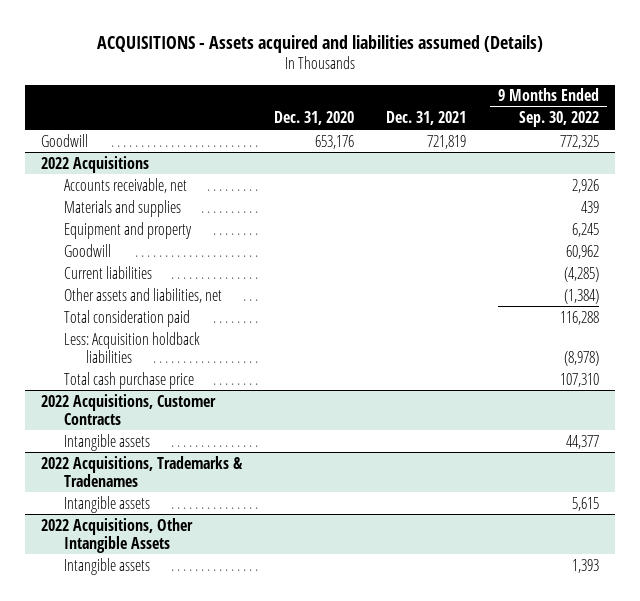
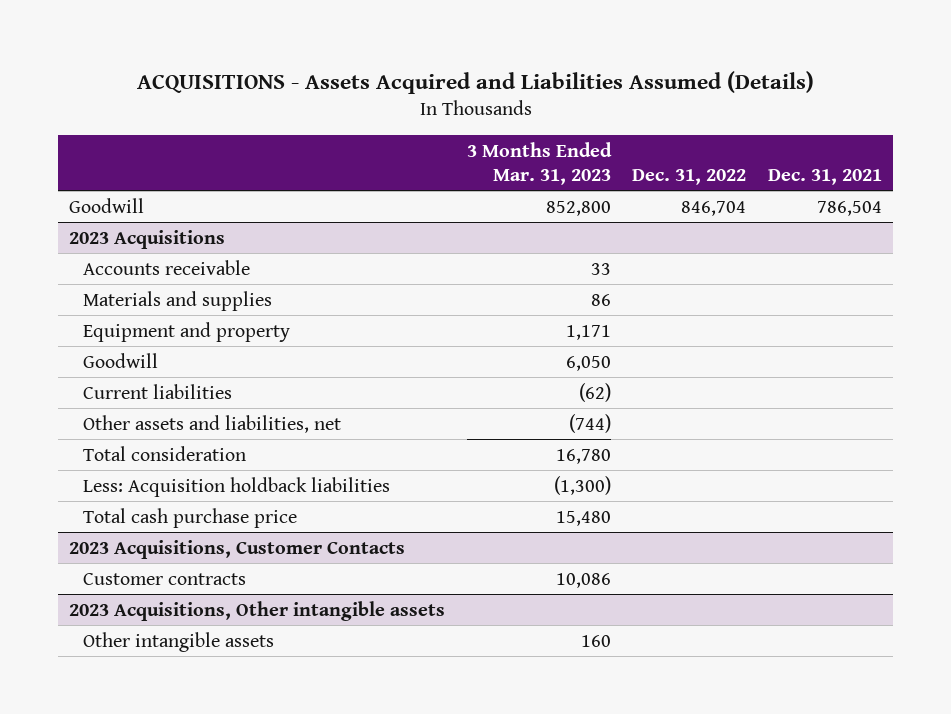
- ACQUISITIONS - Assets acquired and liabilities assumed (Details)
+ ACQUISITIONS - Assets Acquired and Liabilities Assumed (Details)
- | Dec. 31, 2020 | Dec. 31, 2021 | 9 Months Ended Sep. 30, 2022
+ | 3 Months Ended Mar. 31, 2023 | Dec. 31, 2022 | Dec. 31, 2021
- Goodwill | 653,176 | 721,819 | 772,325
- 2022 Acquisitions
- Accounts receivable, net | | | 2,926
- Materials and supplies | | | 439
- Equipment and property | | | 6,245
- Goodwill | | | 60,962
- Current liabilities | | | (4,285)
- Other assets and liabilities, net | | | (1,384)
- Total consideration paid | | | 116,288
- Less: Acquisition holdback liabilities | | | (8,978)
- Total cash purchase price | | | 107,310
- 2022 Acquisitions, Customer Contracts
- Intangible assets | | | 44,377
- 2022 Acquisitions, Trademarks & Tradenames
- Intangible assets | | | 5,615
- 2022 Acquisitions, Other Intangible Assets
- Intangible assets | | | 1,393
+ Goodwill | 852,800 | 846,704 | 786,504
+ 2023 Acquisitions
+ Accounts receivable | 33 | |
+ Materials and supplies | 86 | |
+ Equipment and property | 1,171 | |
+ Goodwill | 6,050 | |
+ Current liabilities | (62) | |
+ Other assets and liabilities, net | (744) | |
+ Total consideration | 16,780 | |
+ Less: Acquisition holdback liabilities | (1,300) | |
+ Total cash purchase price | 15,480 | |
+ 2023 Acquisitions, Customer Contacts
+ Customer contracts | 10,086 | |
+ 2023 Acquisitions, Other intangible assets
+ Other intangible assets | 160 | |

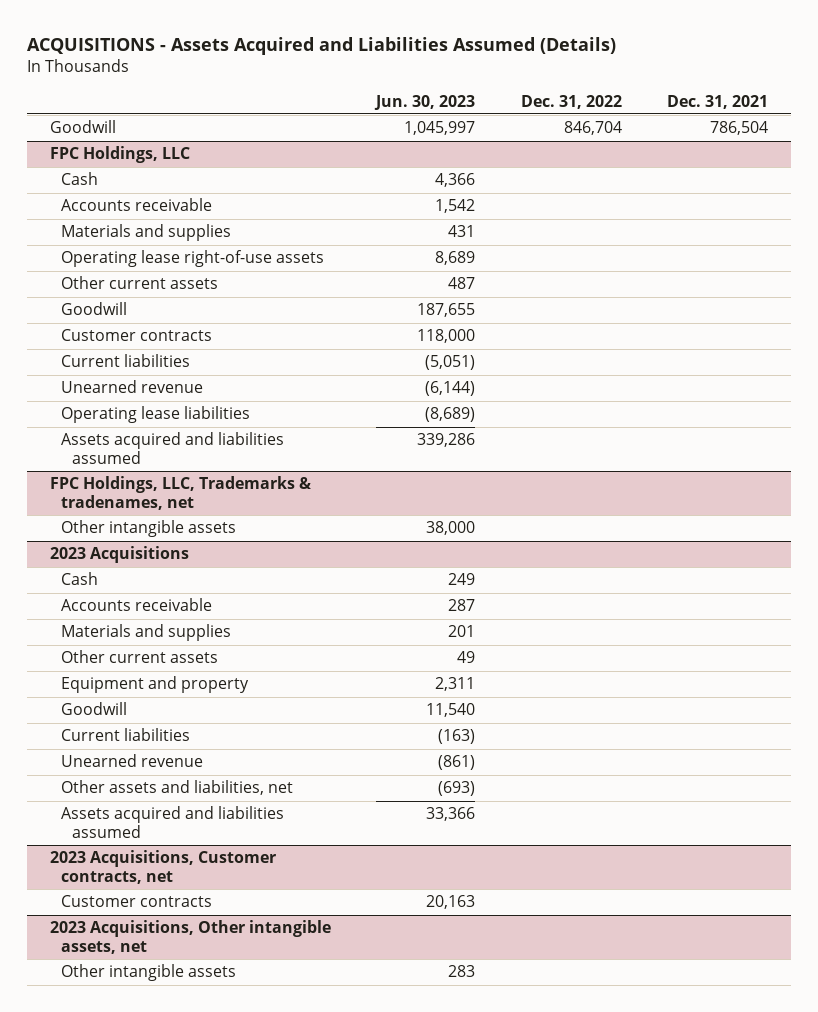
- | 3 Months Ended Mar. 31, 2023 | Dec. 31, 2022 | Dec. 31, 2021
+ | Jun. 30, 2023 | Dec. 31, 2022 | Dec. 31, 2021
+ FPC Holdings, LLC
+ Cash | 4,366 | |
+ Accounts receivable | 1,542 | |
+ Materials and supplies | 431 | |
+ Operating lease right-of-use assets | 8,689 | |
+ Other current assets | 487 | |
+ Goodwill | 187,655 | |
+ Customer contracts | 118,000 | |
+ Current liabilities | (5,051) | |
+ Unearned revenue | (6,144) | |
+ Operating lease liabilities | (8,689) | |
+ Assets acquired and liabilities assumed | 339,286 | |
+ FPC Holdings, LLC, Trademarks & tradenames, net
+ Other intangible assets | 38,000 | |
@ 2023 Acquisitions
+ Cash | 249 | |
+ Other current assets | 49 | |
+ Unearned revenue | (861) | |
- Total consideration | 16,780 | |
- Less: Acquisition holdback liabilities | (1,300) | |
- Total cash purchase price | 15,480 | |
- 2023 Acquisitions, Customer Contacts
@ 2023 Acquisitions
+ Assets acquired and liabilities assumed | 33,366 | |
+ 2023 Acquisitions, Customer contracts, net
- 2023 Acquisitions, Other intangible assets
+ 2023 Acquisitions, Other intangible assets, net

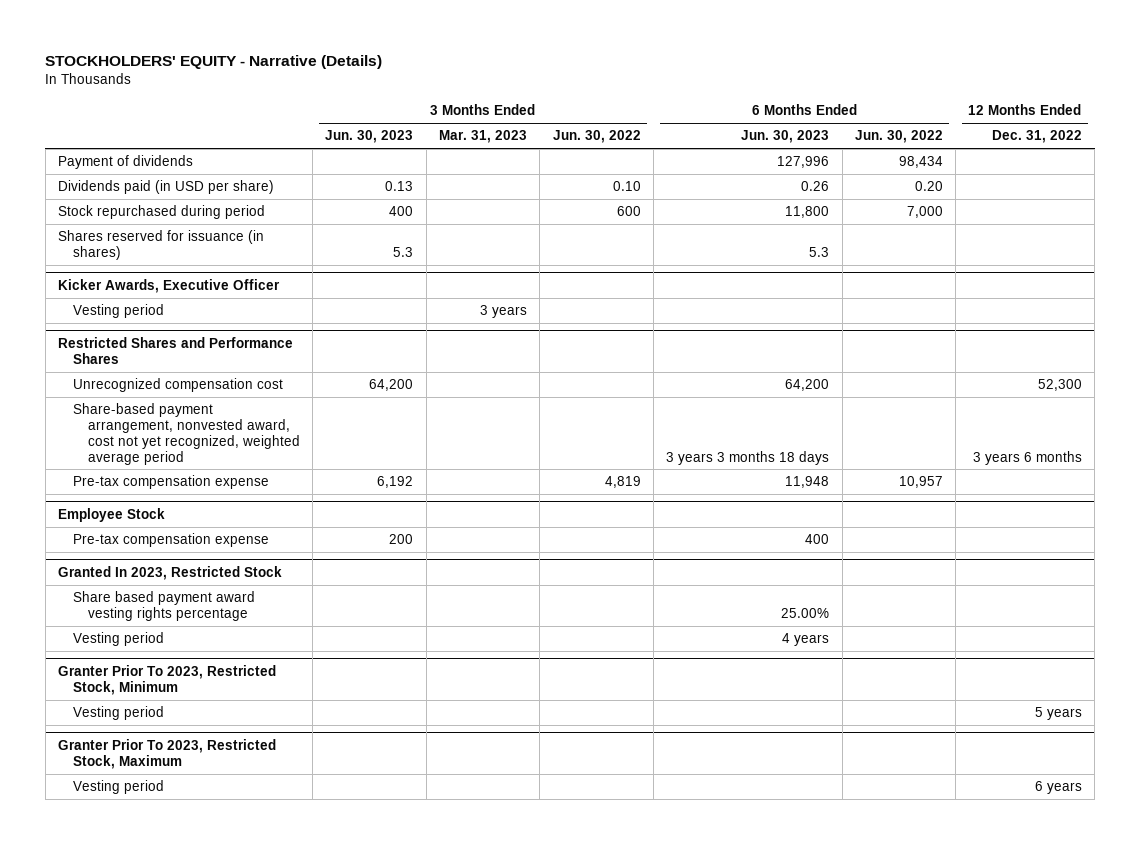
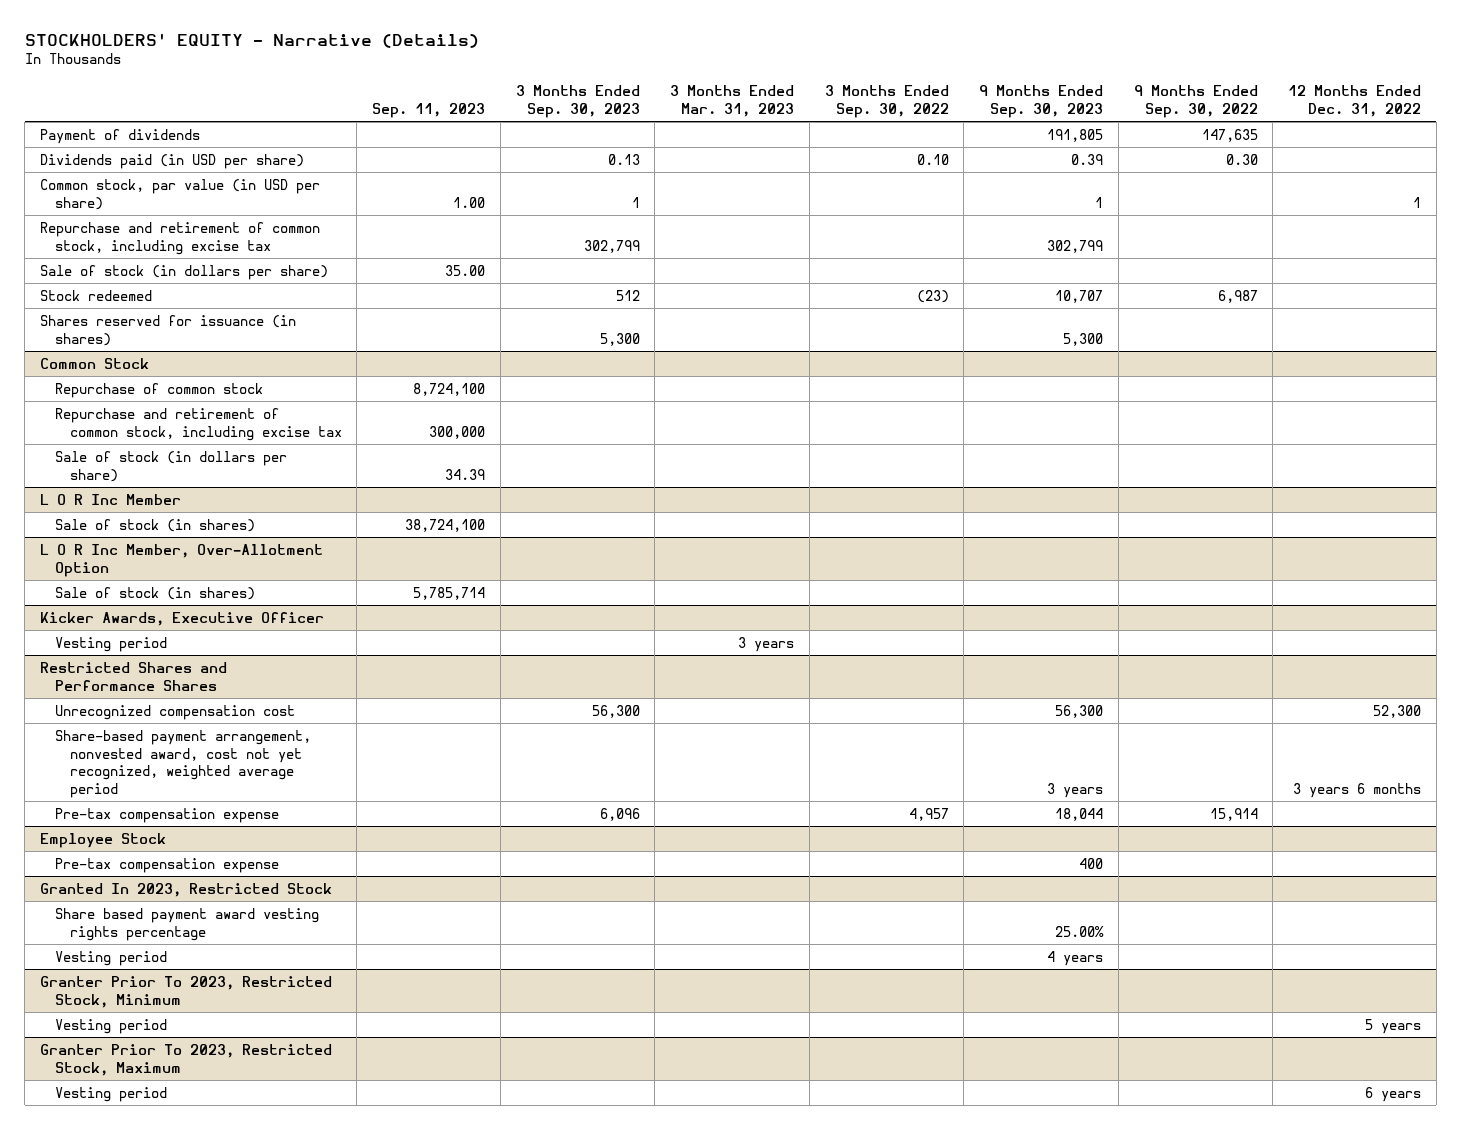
- | 3 Months Ended Jun. 30, 2023 | 3 Months Ended Mar. 31, 2023 | 3 Months Ended Jun. 30, 2022 | 6 Months Ended Jun. 30, 2023 | 6 Months Ended Jun. 30, 2022 | 12 Months Ended Dec. 31, 2022
+ | Sep. 11, 2023 | 3 Months Ended Sep. 30, 2023 | 3 Months Ended Mar. 31, 2023 | 3 Months Ended Sep. 30, 2022 | 9 Months Ended Sep. 30, 2023 | 9 Months Ended Sep. 30, 2022 | 12 Months Ended Dec. 31, 2022
- Stock repurchased during period | 400 | | 600 | 11,800 | 7,000 |
+ Common stock, par value (in USD per share) | 1.00 | 1 | | | 1 | | 1
+ Repurchase and retirement of common stock, including excise tax | | 302,799 | | | 302,799 | |
+ Sale of stock (in dollars per share) | 35.00 | | | | | |
+ Stock redeemed | | 512 | | (23) | 10,707 | 6,987 |
+ Common Stock
+ Repurchase of common stock | 8,724,100 | | | | | |
+ Repurchase and retirement of common stock, including excise tax | 300,000 | | | | | |
+ Sale of stock (in dollars per share) | 34.39 | | | | | |
+ L O R Inc Member
+ Sale of stock (in shares) | 38,724,100 | | | | | |
+ L O R Inc Member, Over-Allotment Option
+ Sale of stock (in shares) | 5,785,714 | | | | | |

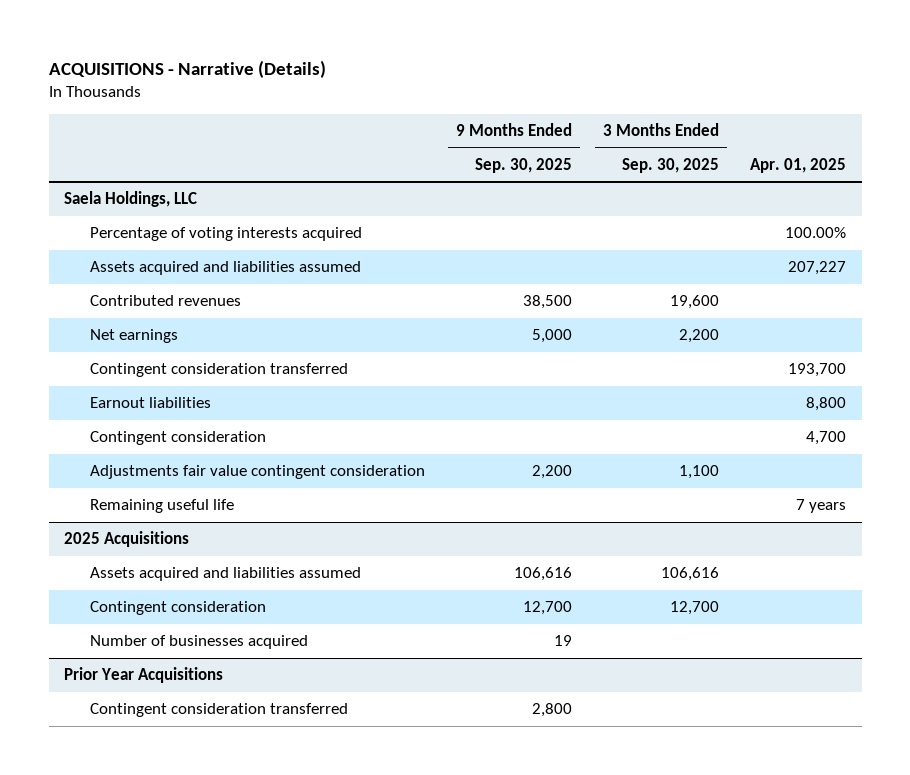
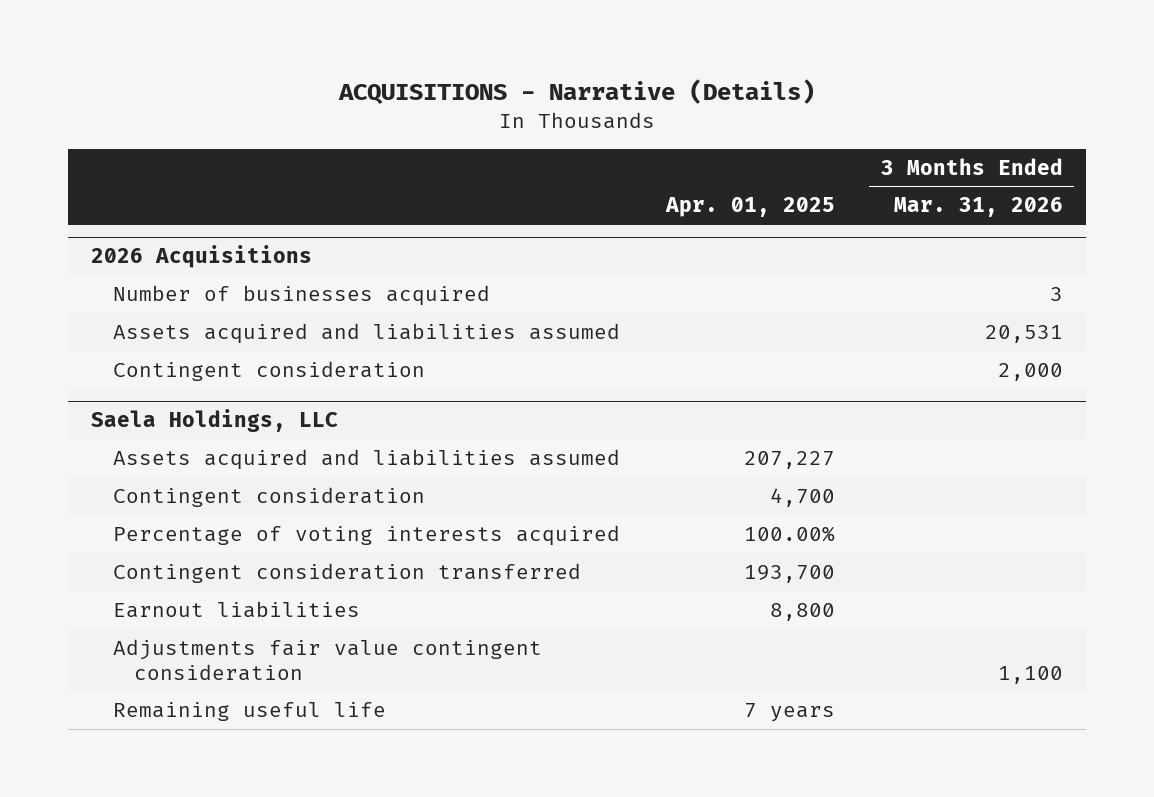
- | 9 Months Ended Sep. 30, 2025 | 3 Months Ended Sep. 30, 2025 | Apr. 01, 2025
+ | Apr. 01, 2025 | 3 Months Ended Mar. 31, 2026
+ 2026 Acquisitions
+ Number of businesses acquired | | 3
+ Assets acquired and liabilities assumed | | 20,531
+ Contingent consideration | | 2,000
@ Saela Holdings, LLC
- Contributed revenues | 38,500 | 19,600 |
- Net earnings | 5,000 | 2,200 |
moved up: Contingent consideration | 4,700 |
moved down: Percentage of voting interests acquired | 100.00% |
- 2025 Acquisitions
- Assets acquired and liabilities assumed | 106,616 | 106,616 |
- Contingent consideration | 12,700 | 12,700 |
- Number of businesses acquired | 19 | |
- Prior Year Acquisitions
- Contingent consideration transferred | 2,800 | |

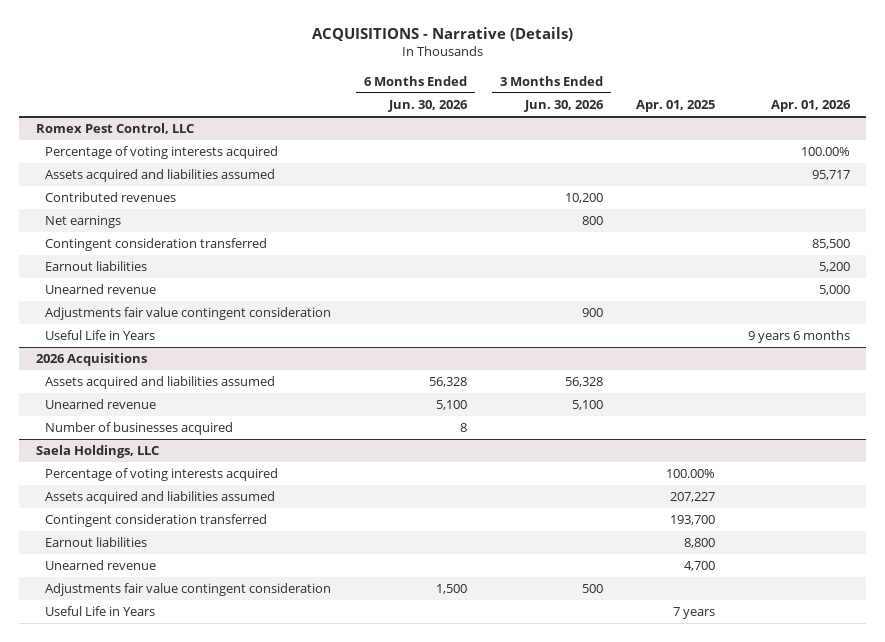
- | Apr. 01, 2025 | 3 Months Ended Mar. 31, 2026
+ | 6 Months Ended Jun. 30, 2026 | 3 Months Ended Jun. 30, 2026 | Apr. 01, 2025 | Apr. 01, 2026
+ Romex Pest Control, LLC
+ Percentage of voting interests acquired | | | | 100.00%
+ Assets acquired and liabilities assumed | | | | 95,717
+ Contributed revenues | | 10,200 | |
+ Net earnings | | 800 | |
+ Contingent consideration transferred | | | | 85,500
+ Earnout liabilities | | | | 5,200
+ Unearned revenue | | | | 5,000
+ Adjustments fair value contingent consideration | | 900 | |
+ Useful Life in Years | | | | 9 years 6 months
@ 2026 Acquisitions
- Contingent consideration | | 2,000
+ Unearned revenue | 5,100 | 5,100 | |
moved down: Number of businesses acquired | 8 | | |
@ Saela Holdings, LLC
- Contingent consideration | 4,700 |
moved down: Assets acquired and liabilities assumed | | | 207,227 |
+ Unearned revenue | | | 4,700 |
- Remaining useful life | 7 years |
+ Useful Life in Years | | | 7 years |

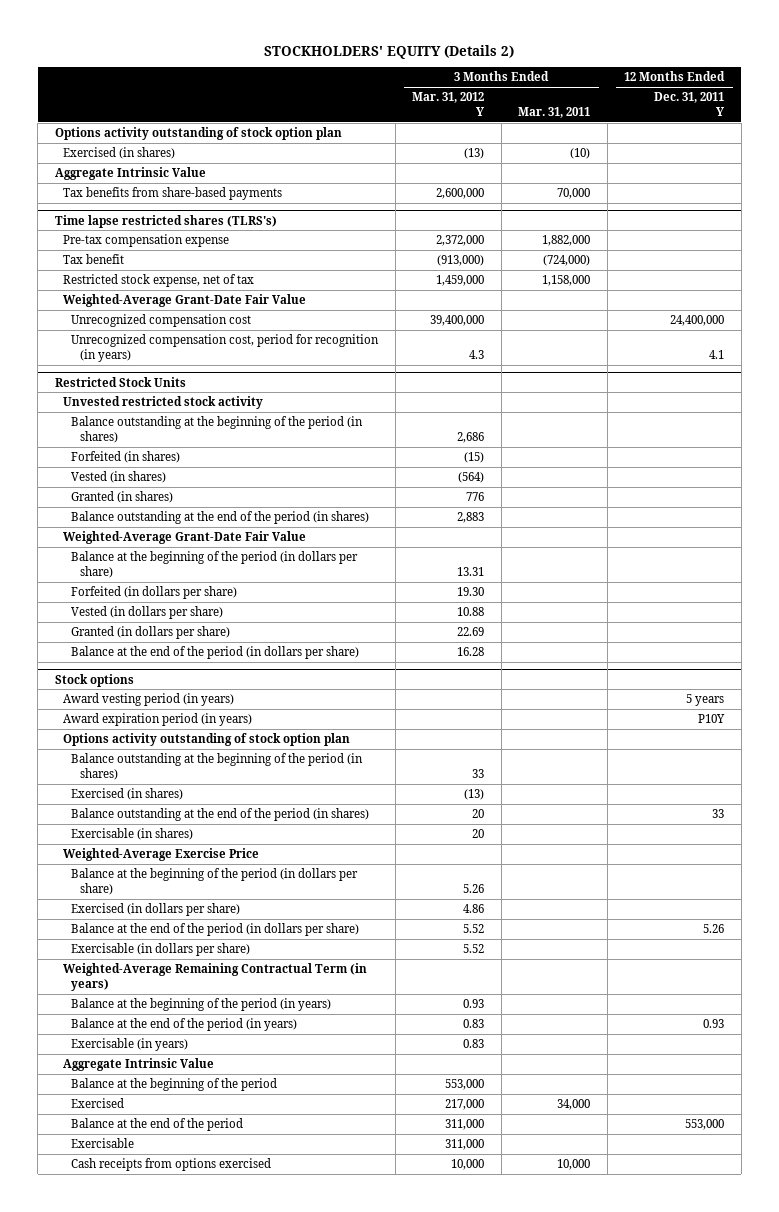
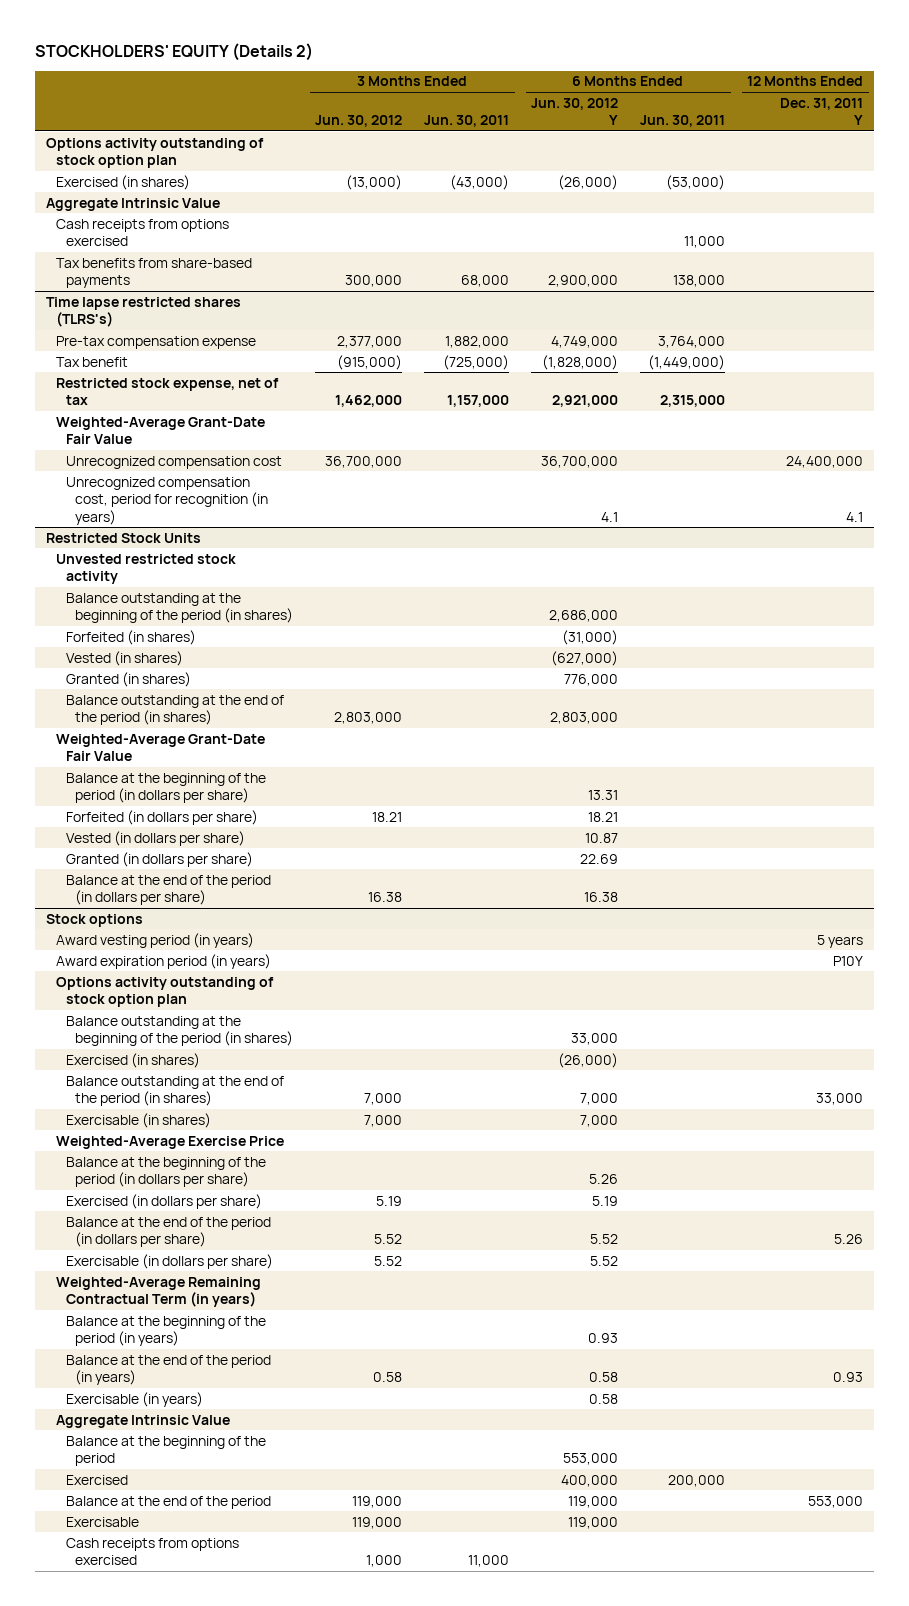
- | 3 Months Ended Mar. 31, 2012 Y | 3 Months Ended Mar. 31, 2011 | 12 Months Ended Dec. 31, 2011 Y
+ | 3 Months Ended Jun. 30, 2012 | 3 Months Ended Jun. 30, 2011 | 6 Months Ended Jun. 30, 2012 Y | 6 Months Ended Jun. 30, 2011 | 12 Months Ended Dec. 31, 2011 Y
+ Cash receipts from options exercised | | | | 11,000 |
@ Stock options
- Balance outstanding at the end of the period (in shares) | 20 | | 33
+ Balance outstanding at the end of the period (in shares) | 7,000 | | 7,000 | | 33,000

